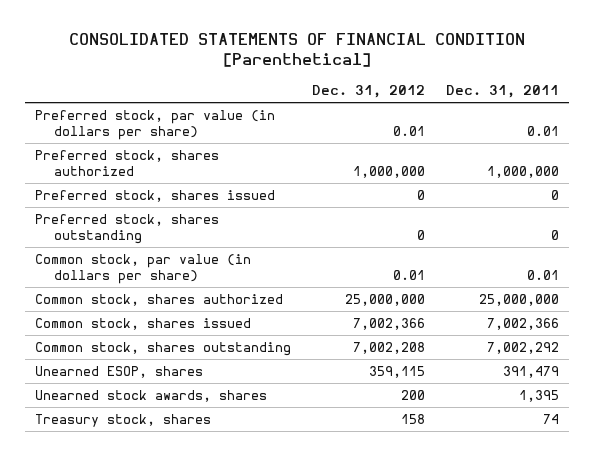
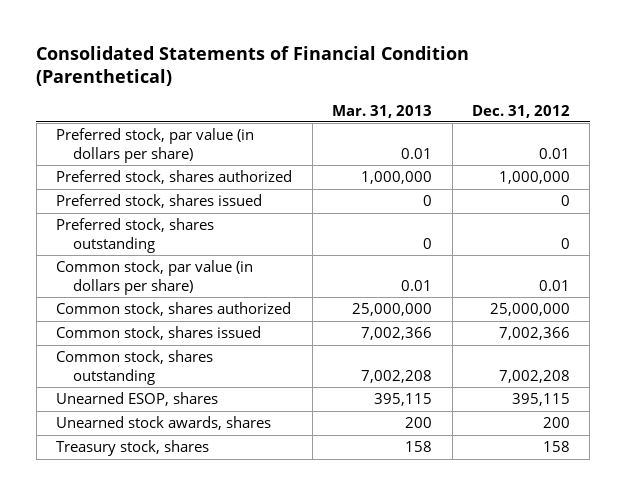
- CONSOLIDATED STATEMENTS OF FINANCIAL CONDITION [Parenthetical]
+ Consolidated Statements of Financial Condition (Parenthetical)
- | Dec. 31, 2012 | Dec. 31, 2011
+ | Mar. 31, 2013 | Dec. 31, 2012
- Unearned ESOP, shares | 359,115 | 391,479
+ Unearned ESOP, shares | 395,115 | 395,115

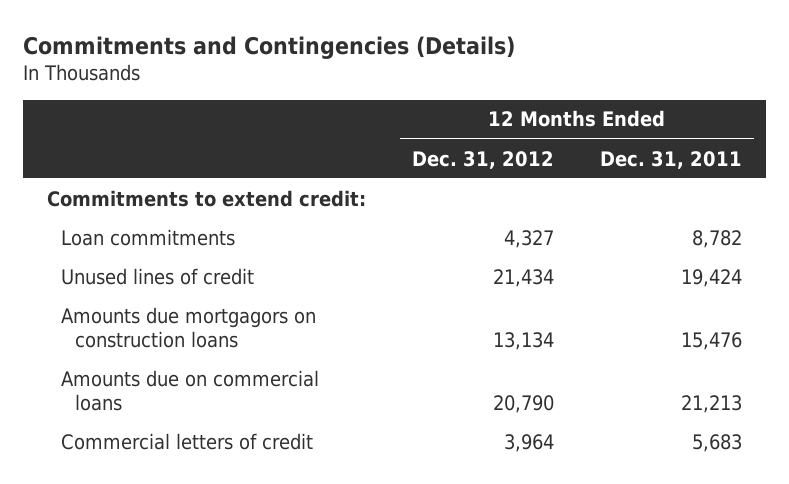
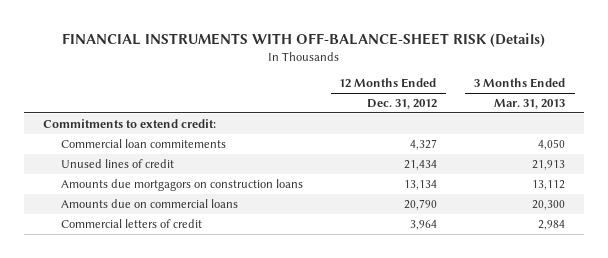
- Commitments and Contingencies (Details)
+ FINANCIAL INSTRUMENTS WITH OFF-BALANCE-SHEET RISK (Details)
- | 12 Months Ended Dec. 31, 2012 | 12 Months Ended Dec. 31, 2011
+ | 12 Months Ended Dec. 31, 2012 | 3 Months Ended Mar. 31, 2013
- Loan commitments | 4,327 | 8,782
+ Commercial loan commitements | 4,327 | 4,050

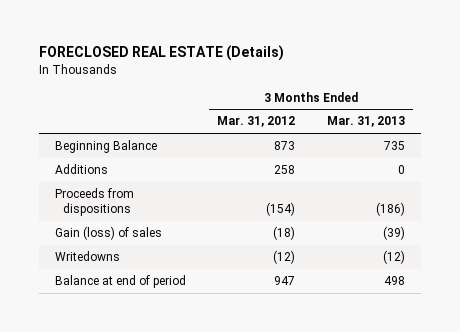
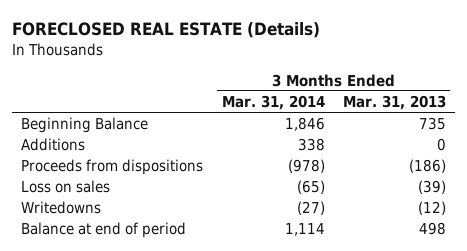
- | 3 Months Ended Mar. 31, 2012 | 3 Months Ended Mar. 31, 2013
+ | 3 Months Ended Mar. 31, 2014 | 3 Months Ended Mar. 31, 2013
- Gain (loss) of sales | (18) | (39)
+ Loss on sales | (65) | (39)

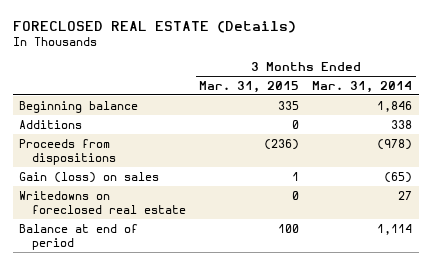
- | 3 Months Ended Mar. 31, 2014 | 3 Months Ended Mar. 31, 2013
+ | 3 Months Ended Mar. 31, 2015 | 3 Months Ended Mar. 31, 2014
- Beginning Balance | 1,846 | 735
+ Beginning balance | 335 | 1,846
- Loss on sales | (65) | (39)
- Writedowns | (27) | (12)
+ Gain (loss) on sales | 1 | (65)
+ Writedowns on foreclosed real estate | 0 | 27

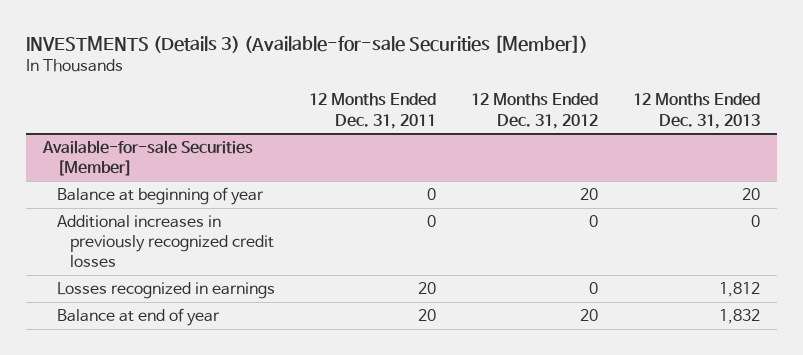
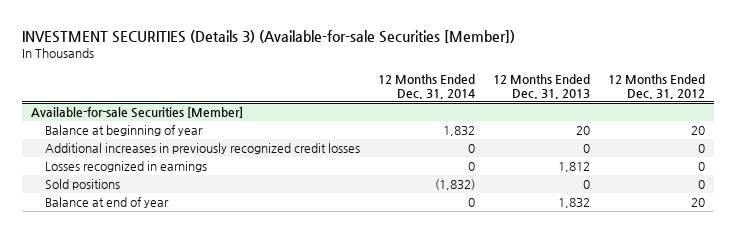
- INVESTMENTS (Details 3) (Available-for-sale Securities [Member])
+ INVESTMENT SECURITIES (Details 3) (Available-for-sale Securities [Member])
- | 12 Months Ended Dec. 31, 2011 | 12 Months Ended Dec. 31, 2012 | 12 Months Ended Dec. 31, 2013
+ | 12 Months Ended Dec. 31, 2014 | 12 Months Ended Dec. 31, 2013 | 12 Months Ended Dec. 31, 2012
@ Available-for-sale Securities [Member]
+ Sold positions | (1,832) | 0 | 0

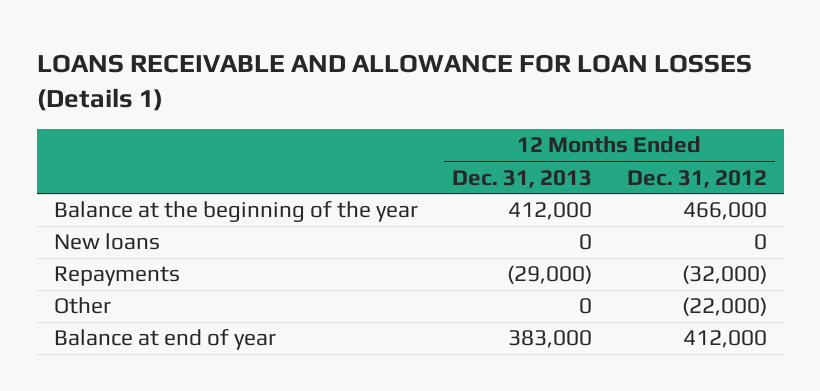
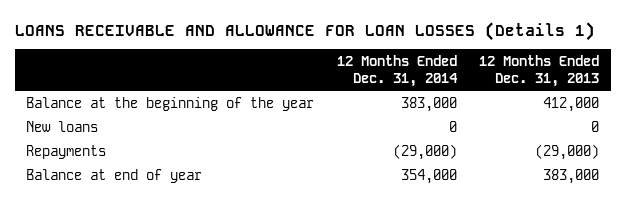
- | 12 Months Ended Dec. 31, 2013 | 12 Months Ended Dec. 31, 2012
+ | 12 Months Ended Dec. 31, 2014 | 12 Months Ended Dec. 31, 2013
- Other | 0 | (22,000)

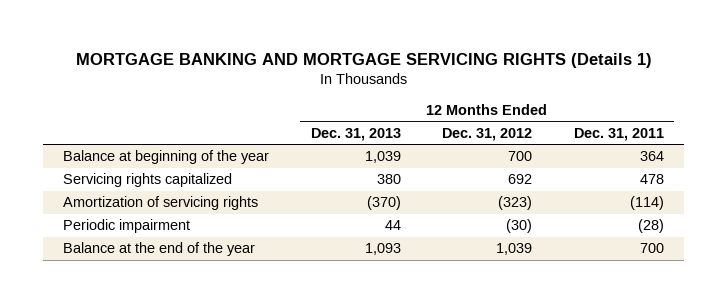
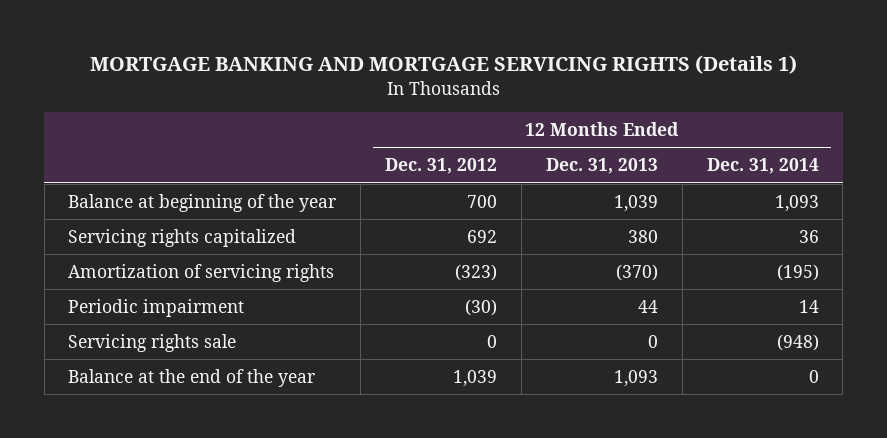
- | 12 Months Ended Dec. 31, 2013 | 12 Months Ended Dec. 31, 2012 | 12 Months Ended Dec. 31, 2011
+ | 12 Months Ended Dec. 31, 2012 | 12 Months Ended Dec. 31, 2013 | 12 Months Ended Dec. 31, 2014
+ Servicing rights sale | 0 | 0 | (948)

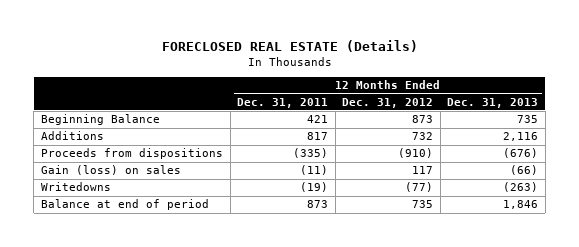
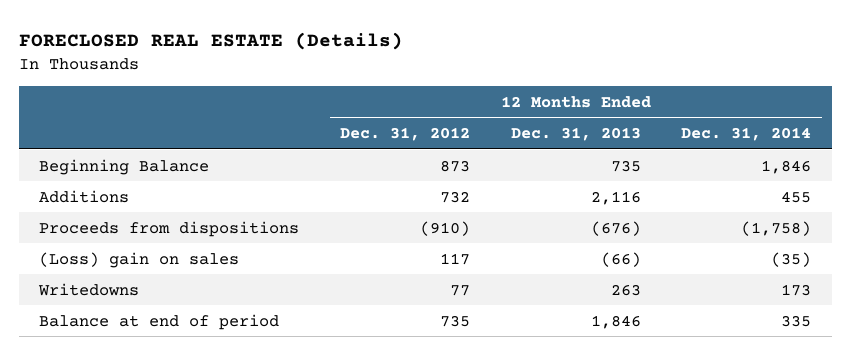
- | 12 Months Ended Dec. 31, 2011 | 12 Months Ended Dec. 31, 2012 | 12 Months Ended Dec. 31, 2013
+ | 12 Months Ended Dec. 31, 2012 | 12 Months Ended Dec. 31, 2013 | 12 Months Ended Dec. 31, 2014
- Gain (loss) on sales | (11) | 117 | (66)
- Writedowns | (19) | (77) | (263)
+ (Loss) gain on sales | 117 | (66) | (35)
+ Writedowns | 77 | 263 | 173

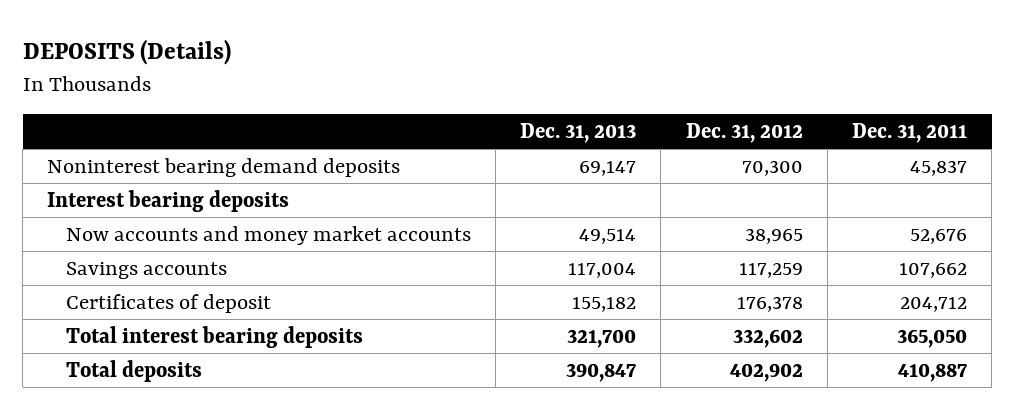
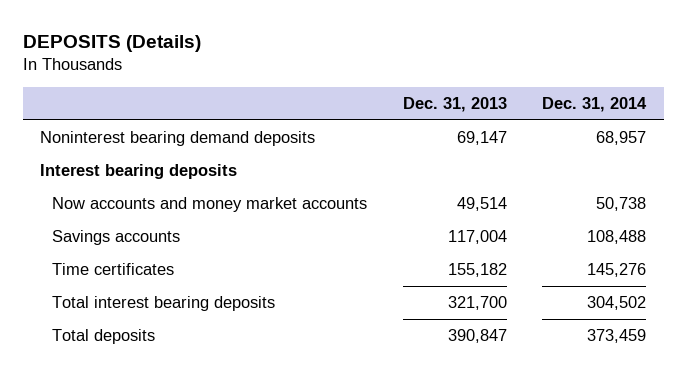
- | Dec. 31, 2013 | Dec. 31, 2012 | Dec. 31, 2011
+ | Dec. 31, 2013 | Dec. 31, 2014
- Certificates of deposit | 155,182 | 176,378 | 204,712
+ Time certificates | 155,182 | 145,276

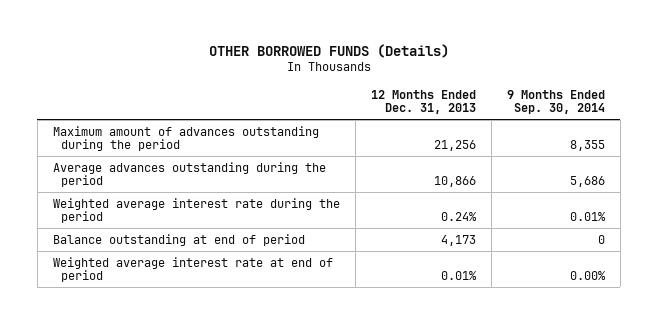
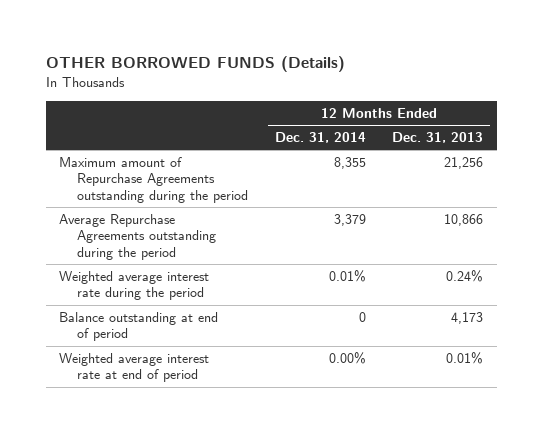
- | 12 Months Ended Dec. 31, 2013 | 9 Months Ended Sep. 30, 2014
+ | 12 Months Ended Dec. 31, 2014 | 12 Months Ended Dec. 31, 2013
- Maximum amount of advances outstanding during the period | 21,256 | 8,355
- Average advances outstanding during the period | 10,866 | 5,686
+ Maximum amount of Repurchase Agreements outstanding during the period | 8,355 | 21,256
+ Average Repurchase Agreements outstanding during the period | 3,379 | 10,866

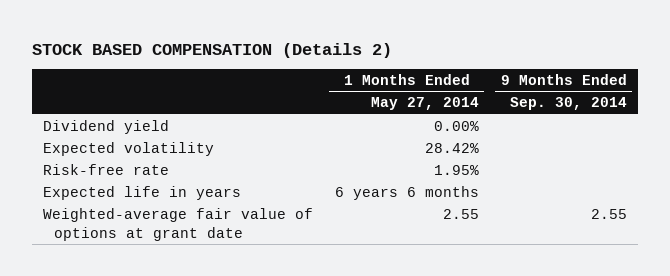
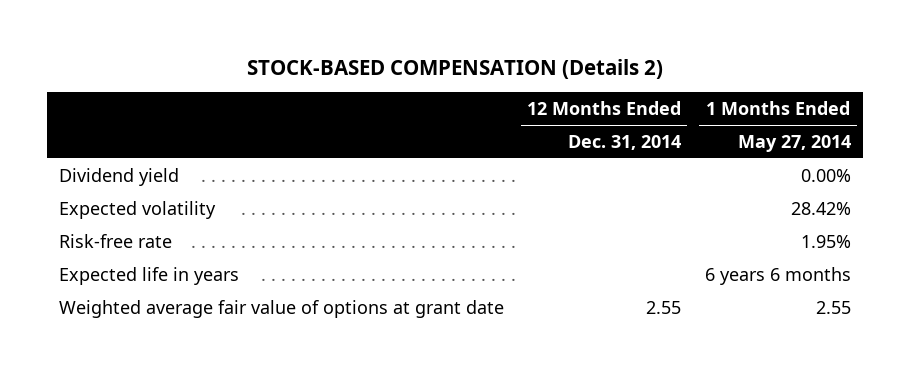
- STOCK BASED COMPENSATION (Details 2)
+ STOCK-BASED COMPENSATION (Details 2)
- | 1 Months Ended May 27, 2014 | 9 Months Ended Sep. 30, 2014
+ | 12 Months Ended Dec. 31, 2014 | 1 Months Ended May 27, 2014
- Weighted-average fair value of options at grant date | 2.55 | 2.55
+ Weighted average fair value of options at grant date | 2.55 | 2.55

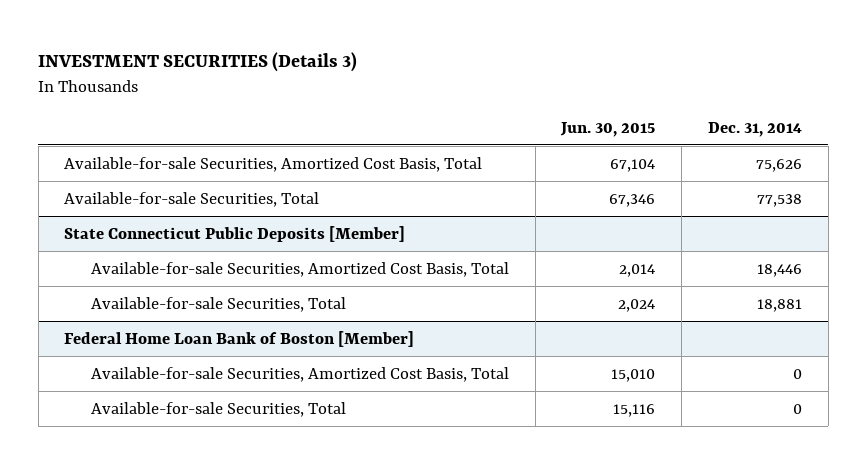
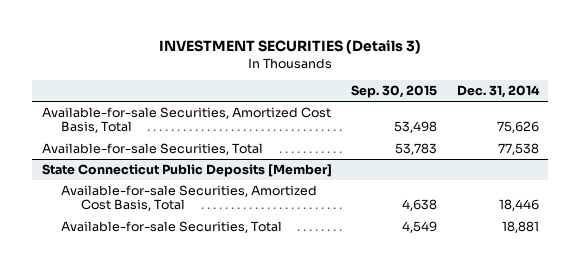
- | Jun. 30, 2015 | Dec. 31, 2014
+ | Sep. 30, 2015 | Dec. 31, 2014
- Federal Home Loan Bank of Boston [Member]
- Available-for-sale Securities, Amortized Cost Basis, Total | 15,010 | 0
- Available-for-sale Securities, Total | 15,116 | 0

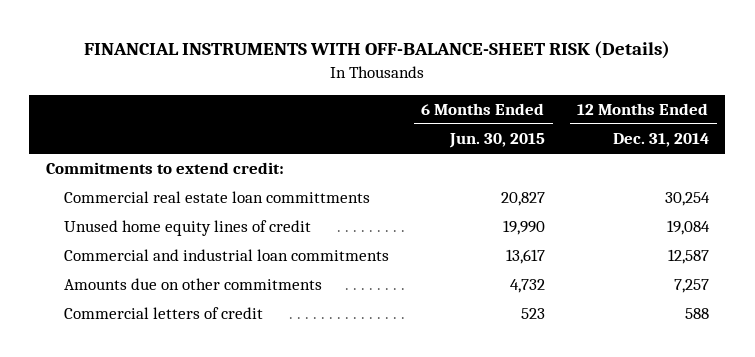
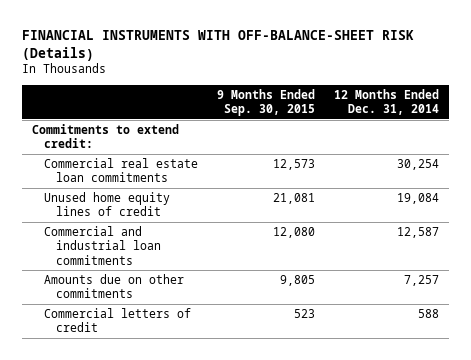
- | 6 Months Ended Jun. 30, 2015 | 12 Months Ended Dec. 31, 2014
+ | 9 Months Ended Sep. 30, 2015 | 12 Months Ended Dec. 31, 2014
- Commercial real estate loan committments | 20,827 | 30,254
+ Commercial real estate loan commitments | 12,573 | 30,254

